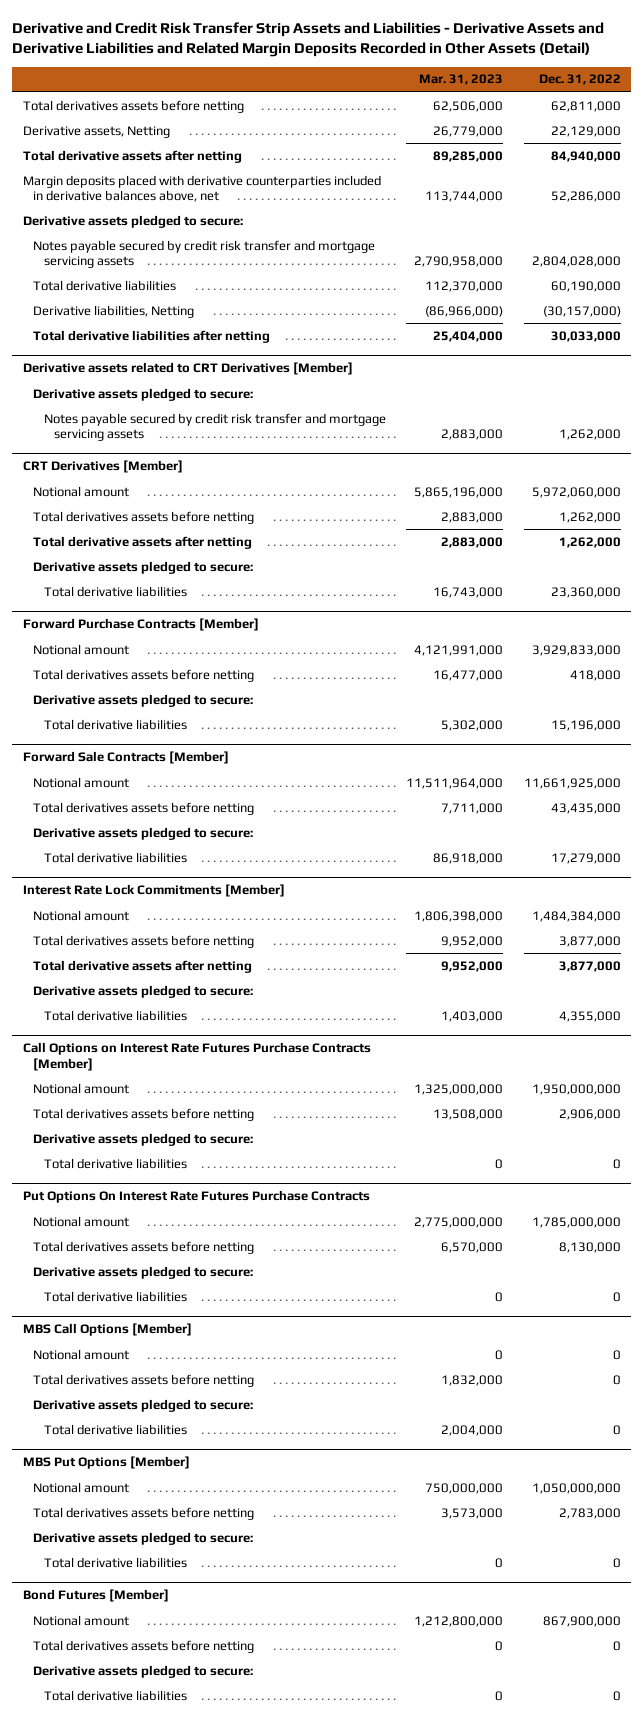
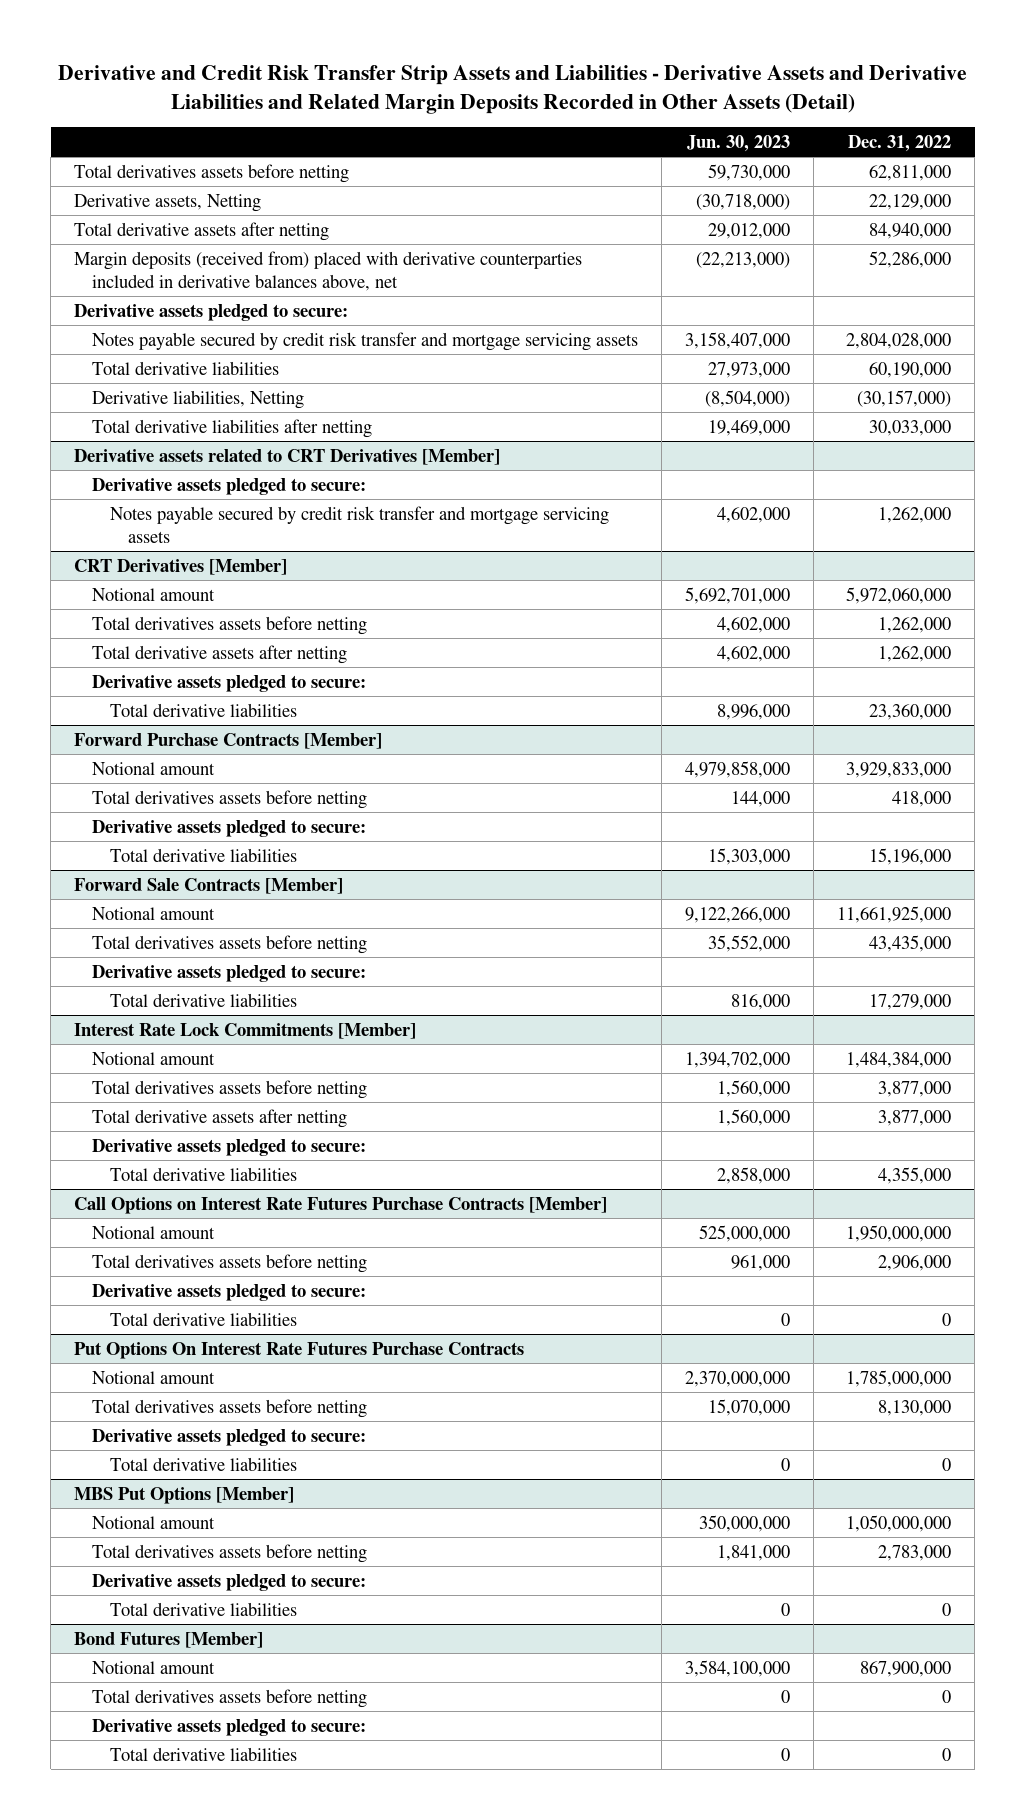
- | Mar. 31, 2023 | Dec. 31, 2022
+ | Jun. 30, 2023 | Dec. 31, 2022
- Margin deposits placed with derivative counterparties included in derivative balances above, net | 113,744,000 | 52,286,000
+ Margin deposits (received from) placed with derivative counterparties included in derivative balances above, net | (22,213,000) | 52,286,000
- MBS Call Options [Member]
- Notional amount | 0 | 0
- Total derivatives assets before netting | 1,832,000 | 0
- Derivative assets pledged to secure:
- Total derivative liabilities | 2,004,000 | 0

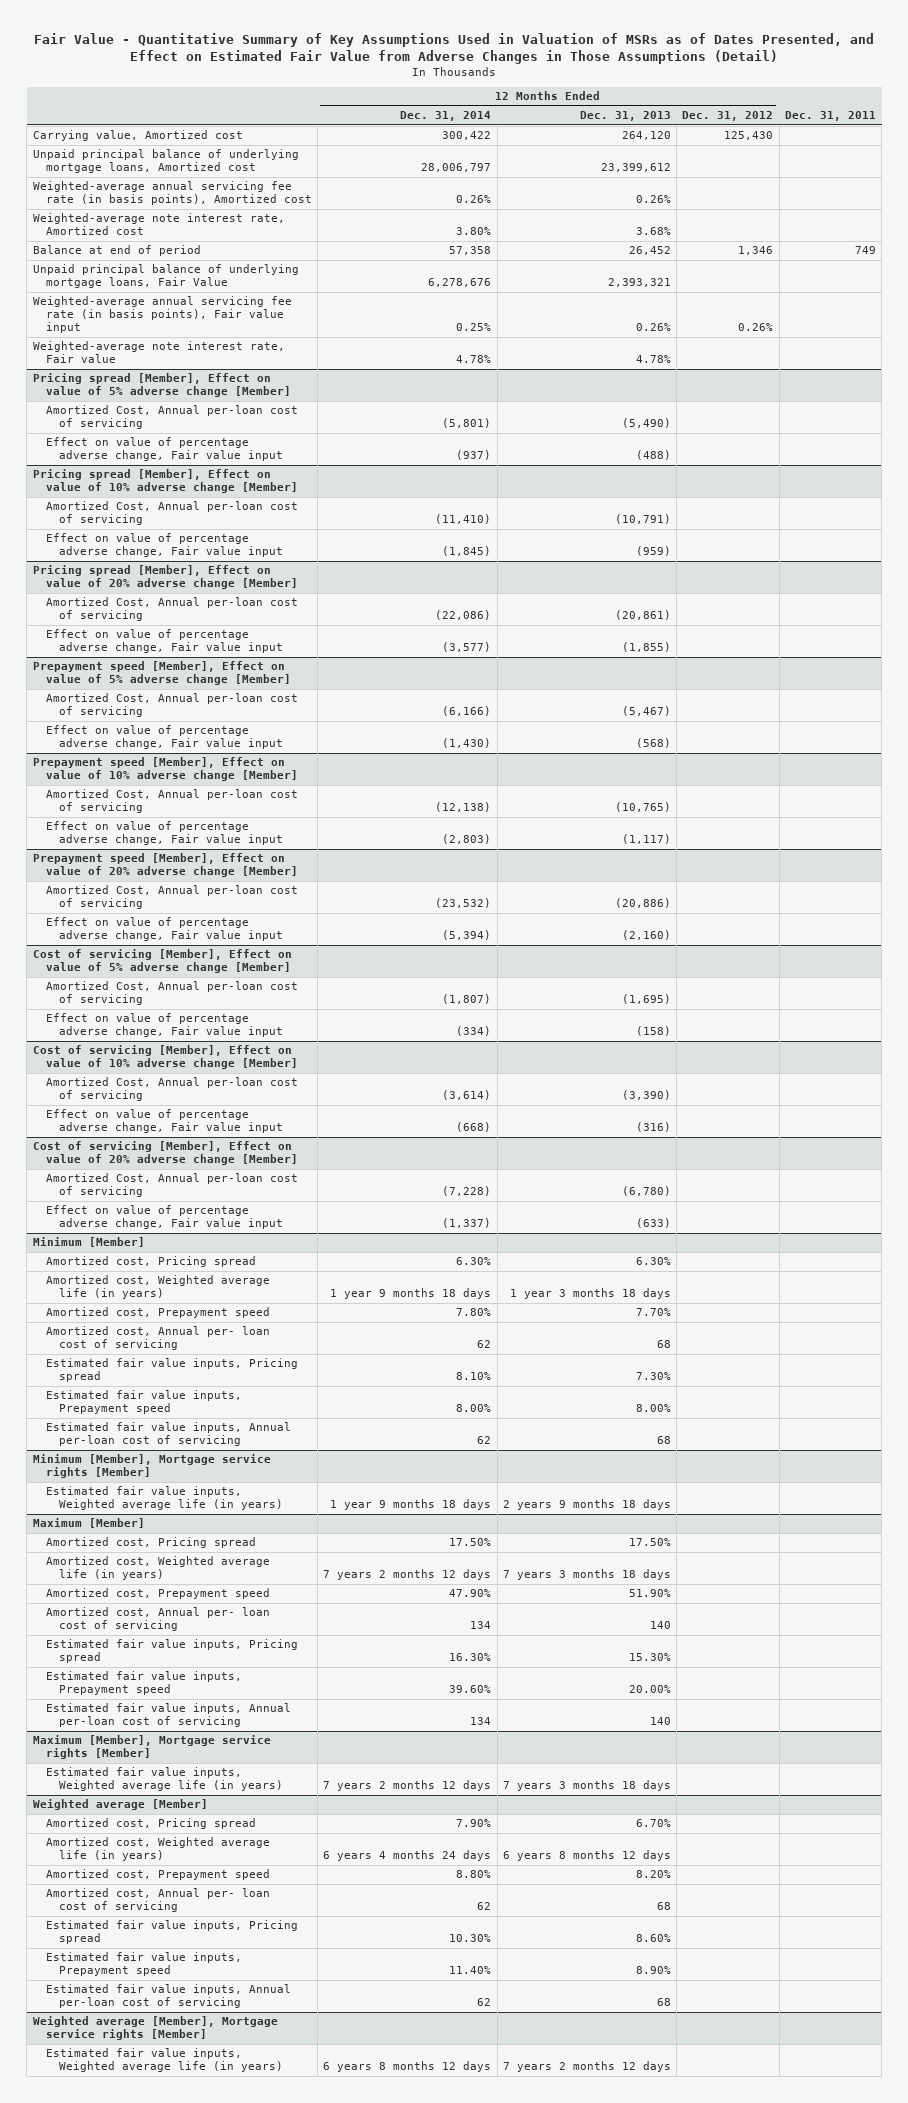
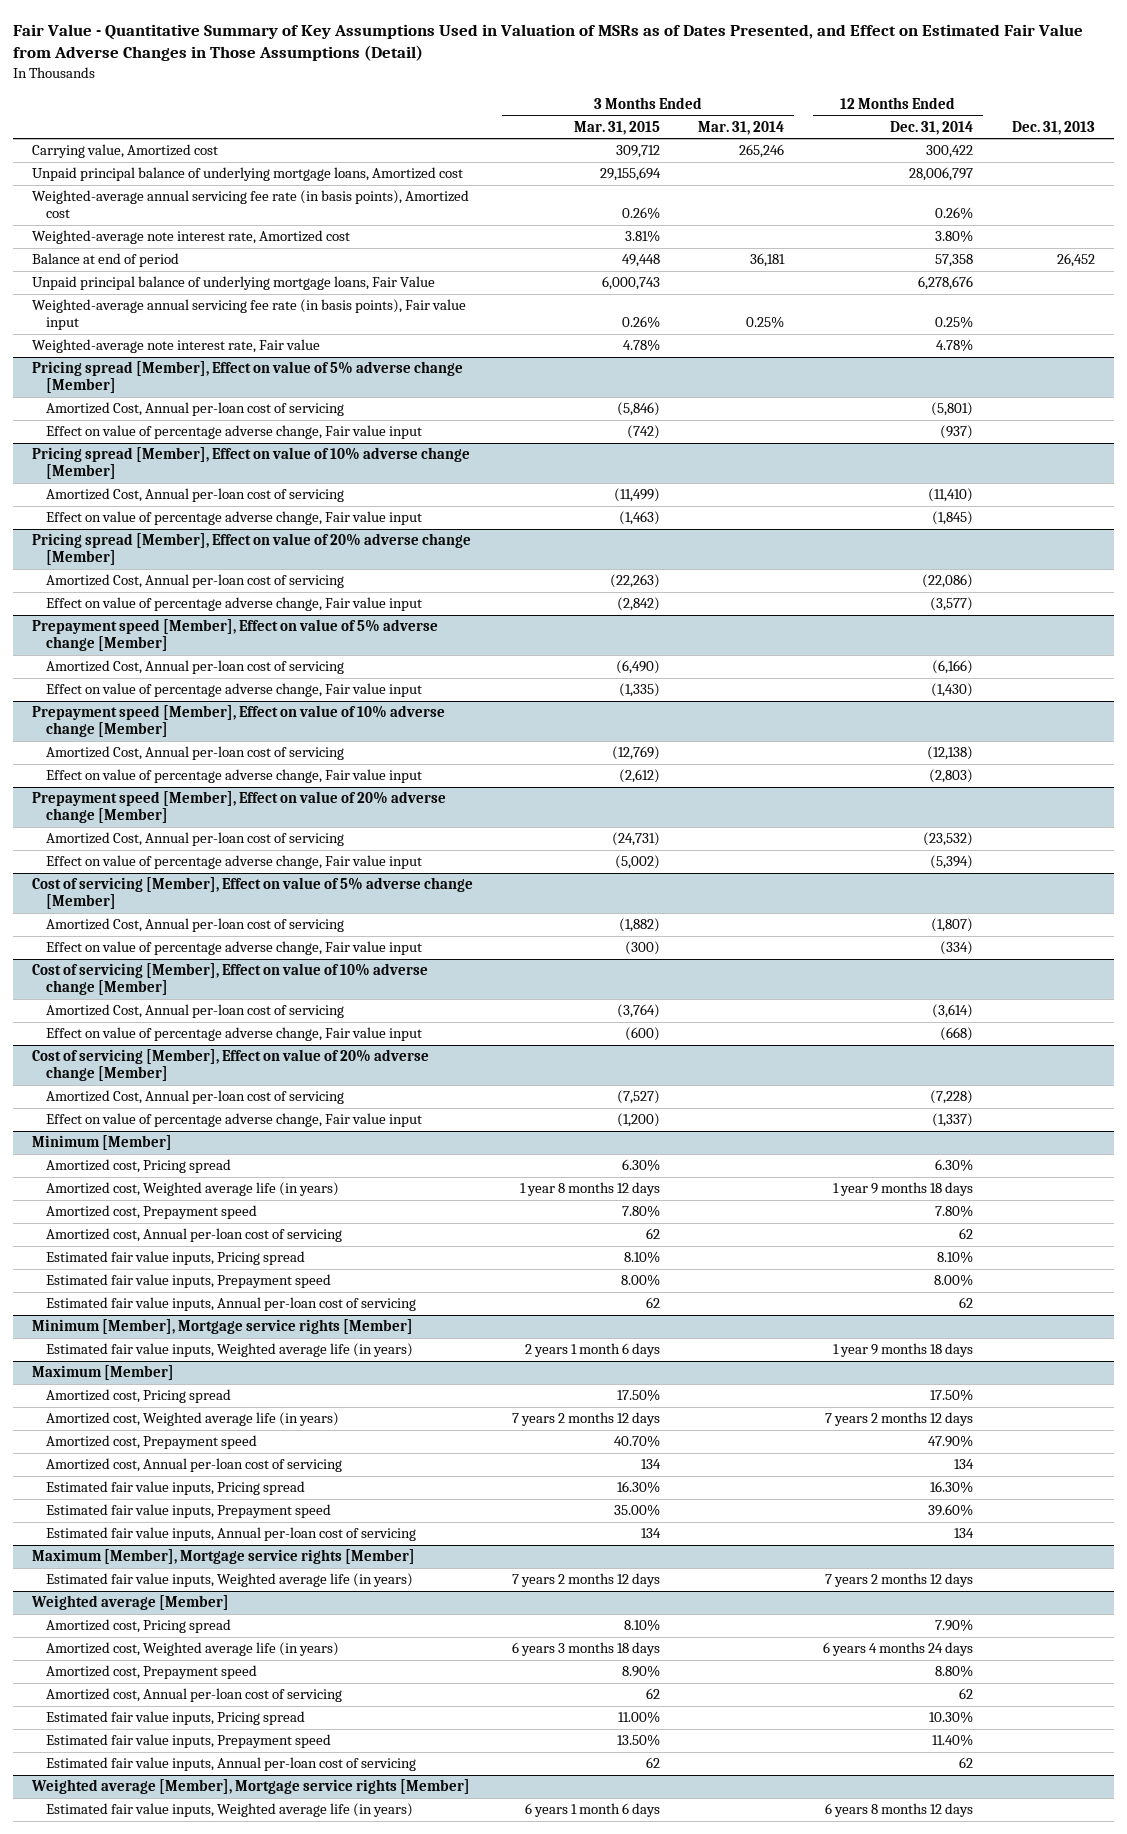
- | 12 Months Ended Dec. 31, 2014 | 12 Months Ended Dec. 31, 2013 | 12 Months Ended Dec. 31, 2012 | Dec. 31, 2011
+ | 3 Months Ended Mar. 31, 2015 | 3 Months Ended Mar. 31, 2014 | 12 Months Ended Dec. 31, 2014 | Dec. 31, 2013
@ Minimum [Member]
- Amortized cost, Annual per- loan cost of servicing | 62 | 68 | |
+ Amortized cost, Annual per-loan cost of servicing | 62 | | 62 |
@ Maximum [Member]
- Amortized cost, Annual per- loan cost of servicing | 134 | 140 | |
+ Amortized cost, Annual per-loan cost of servicing | 134 | | 134 |
@ Weighted average [Member]
- Amortized cost, Annual per- loan cost of servicing | 62 | 68 | |
+ Amortized cost, Annual per-loan cost of servicing | 62 | | 62 |

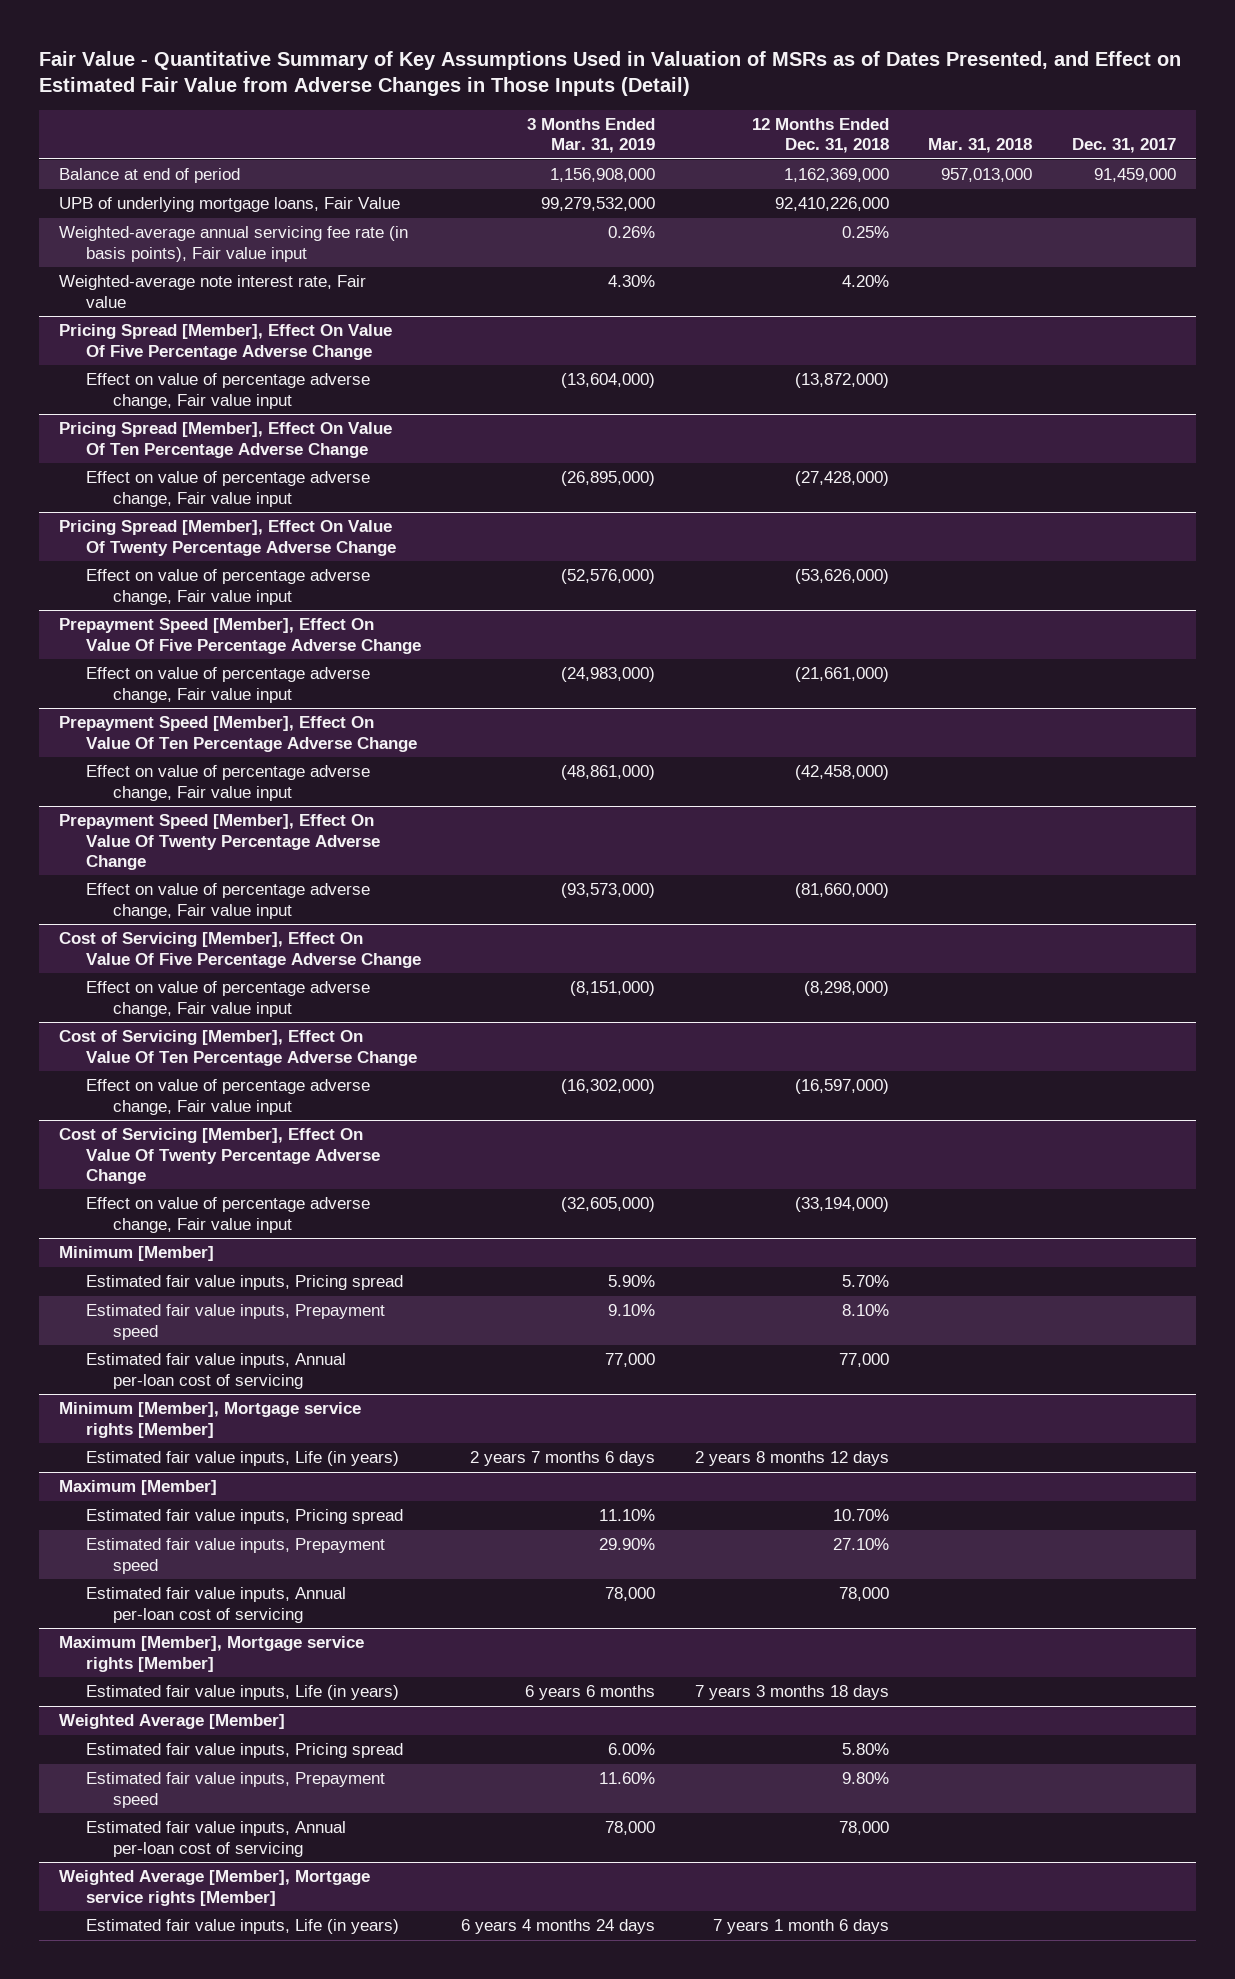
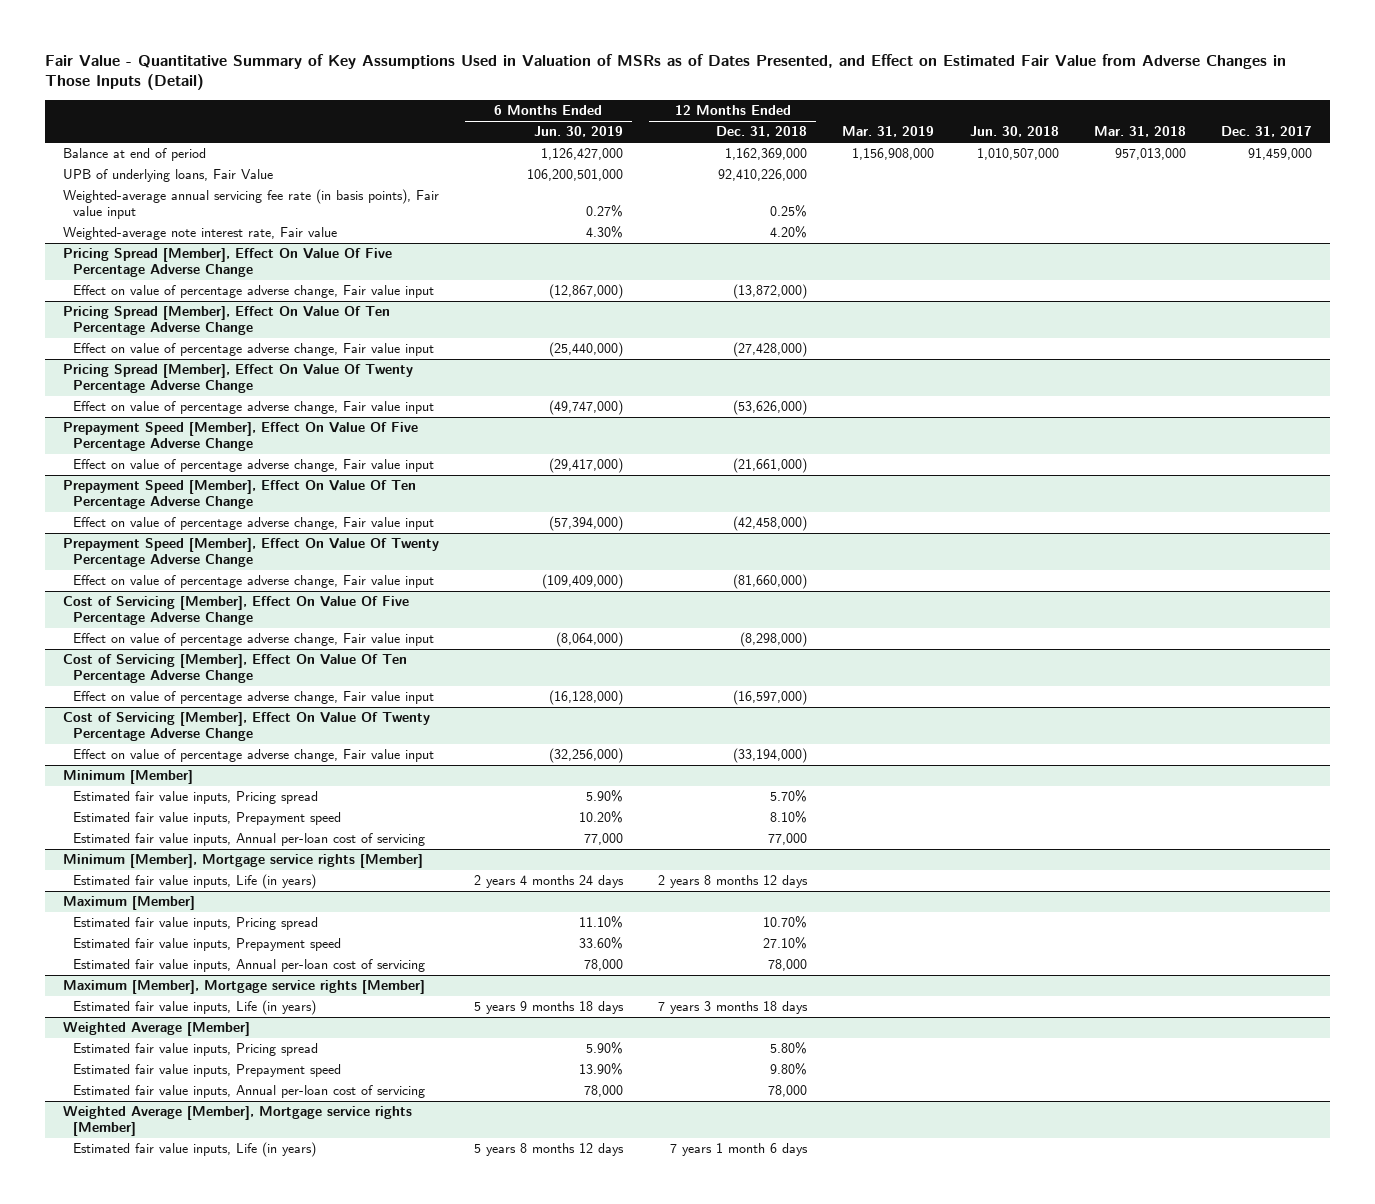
- | 3 Months Ended Mar. 31, 2019 | 12 Months Ended Dec. 31, 2018 | Mar. 31, 2018 | Dec. 31, 2017
+ | 6 Months Ended Jun. 30, 2019 | 12 Months Ended Dec. 31, 2018 | Mar. 31, 2019 | Jun. 30, 2018 | Mar. 31, 2018 | Dec. 31, 2017
- UPB of underlying mortgage loans, Fair Value | 99,279,532,000 | 92,410,226,000 | |
+ UPB of underlying loans, Fair Value | 106,200,501,000 | 92,410,226,000 | | | |

